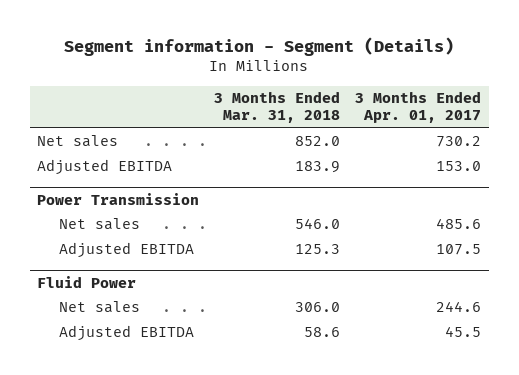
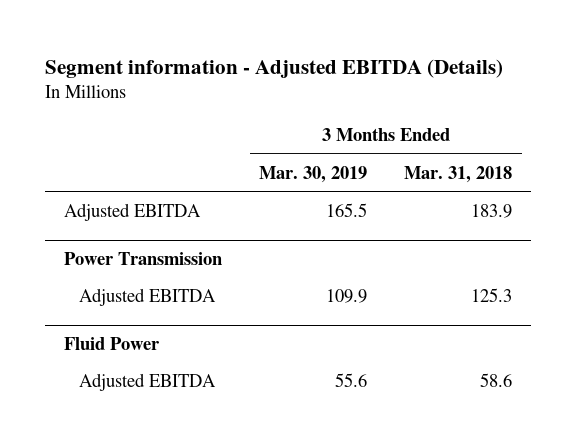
- Segment information - Segment (Details)
+ Segment information - Adjusted EBITDA (Details)
- | 3 Months Ended Mar. 31, 2018 | 3 Months Ended Apr. 01, 2017
+ | 3 Months Ended Mar. 30, 2019 | 3 Months Ended Mar. 31, 2018
- Net sales | 852.0 | 730.2
@ Power Transmission
- Net sales | 546.0 | 485.6
@ Fluid Power
- Net sales | 306.0 | 244.6

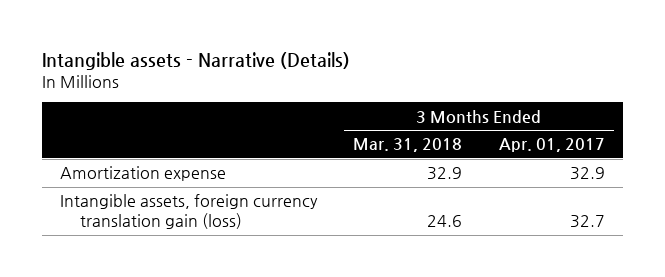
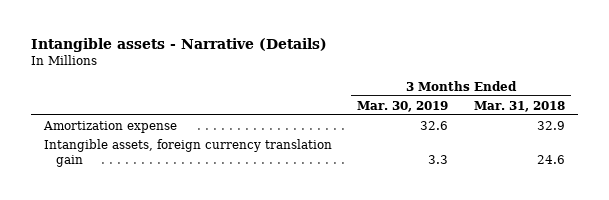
- | 3 Months Ended Mar. 31, 2018 | 3 Months Ended Apr. 01, 2017
+ | 3 Months Ended Mar. 30, 2019 | 3 Months Ended Mar. 31, 2018
- Intangible assets, foreign currency translation gain (loss) | 24.6 | 32.7
+ Intangible assets, foreign currency translation gain | 3.3 | 24.6

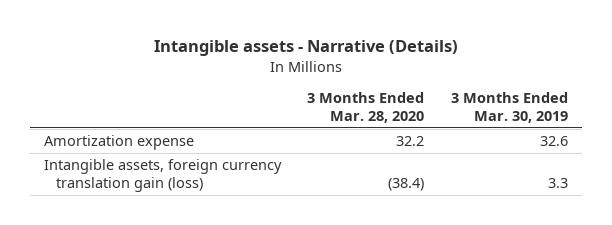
- | 3 Months Ended Mar. 30, 2019 | 3 Months Ended Mar. 31, 2018
+ | 3 Months Ended Mar. 28, 2020 | 3 Months Ended Mar. 30, 2019
- Intangible assets, foreign currency translation gain | 3.3 | 24.6
+ Intangible assets, foreign currency translation gain (loss) | (38.4) | 3.3

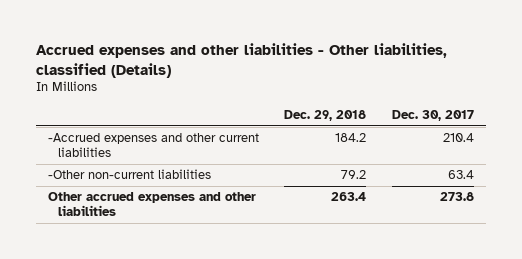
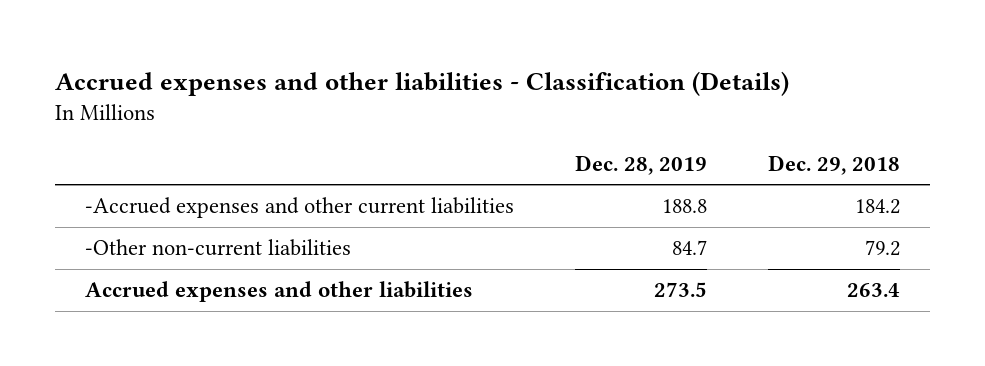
- Accrued expenses and other liabilities - Other liabilities, classified (Details)
+ Accrued expenses and other liabilities - Classification (Details)
- | Dec. 29, 2018 | Dec. 30, 2017
+ | Dec. 28, 2019 | Dec. 29, 2018
- Other accrued expenses and other liabilities | 263.4 | 273.8
+ Accrued expenses and other liabilities | 273.5 | 263.4

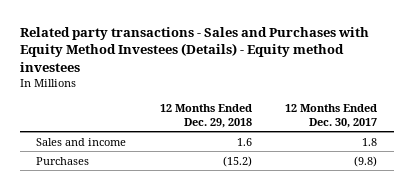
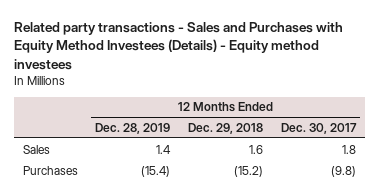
- | 12 Months Ended Dec. 29, 2018 | 12 Months Ended Dec. 30, 2017
+ | 12 Months Ended Dec. 28, 2019 | 12 Months Ended Dec. 29, 2018 | 12 Months Ended Dec. 30, 2017
- Sales and income | 1.6 | 1.8
+ Sales | 1.4 | 1.6 | 1.8

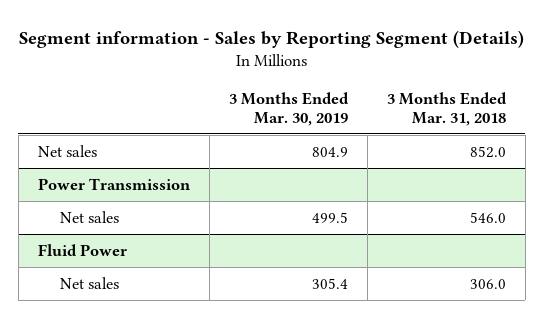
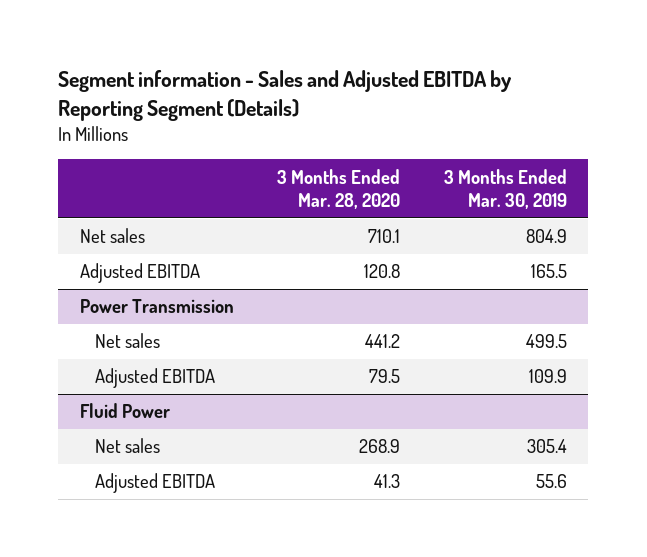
- Segment information - Sales by Reporting Segment (Details)
+ Segment information - Sales and Adjusted EBITDA by Reporting Segment (Details)
- | 3 Months Ended Mar. 30, 2019 | 3 Months Ended Mar. 31, 2018
+ | 3 Months Ended Mar. 28, 2020 | 3 Months Ended Mar. 30, 2019
+ Adjusted EBITDA | 120.8 | 165.5
@ Power Transmission
+ Adjusted EBITDA | 79.5 | 109.9
@ Fluid Power
+ Adjusted EBITDA | 41.3 | 55.6

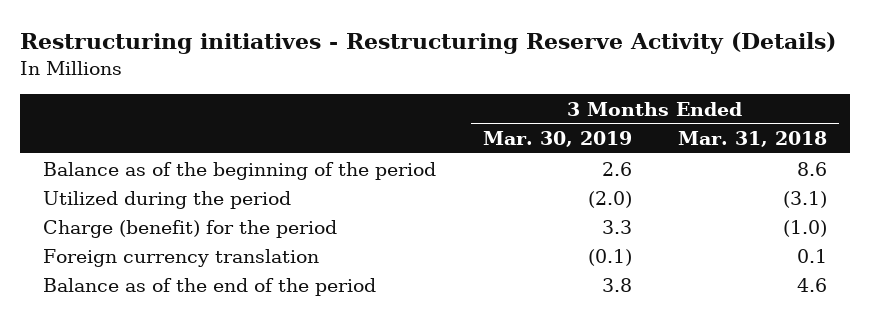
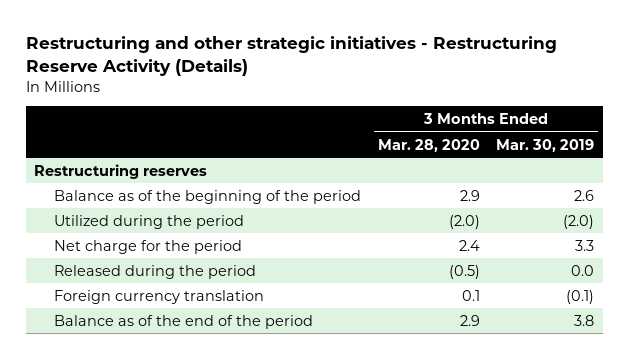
- Restructuring initiatives - Restructuring Reserve Activity (Details)
+ Restructuring and other strategic initiatives - Restructuring Reserve Activity (Details)
- | 3 Months Ended Mar. 30, 2019 | 3 Months Ended Mar. 31, 2018
+ | 3 Months Ended Mar. 28, 2020 | 3 Months Ended Mar. 30, 2019
+ Restructuring reserves
- Charge (benefit) for the period | 3.3 | (1.0)
+ Net charge for the period | 2.4 | 3.3
+ Released during the period | (0.5) | 0.0

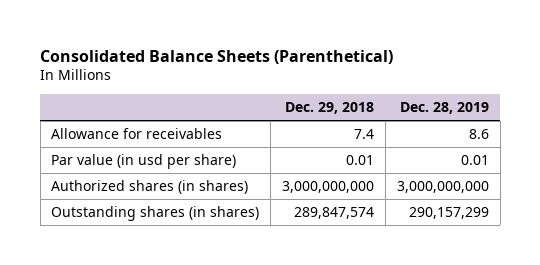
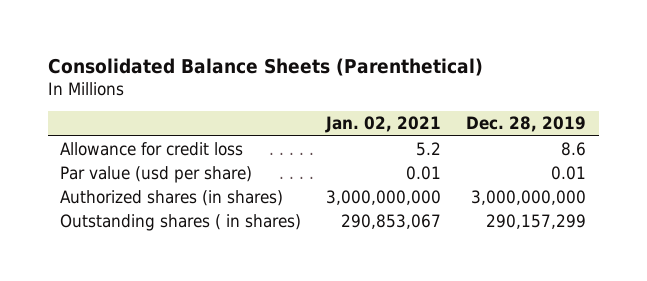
- | Dec. 29, 2018 | Dec. 28, 2019
+ | Jan. 02, 2021 | Dec. 28, 2019
- Allowance for receivables | 7.4 | 8.6
- Par value (in usd per share) | 0.01 | 0.01
+ Allowance for credit loss | 5.2 | 8.6
+ Par value (usd per share) | 0.01 | 0.01
- Outstanding shares (in shares) | 289,847,574 | 290,157,299
+ Outstanding shares ( in shares) | 290,853,067 | 290,157,299

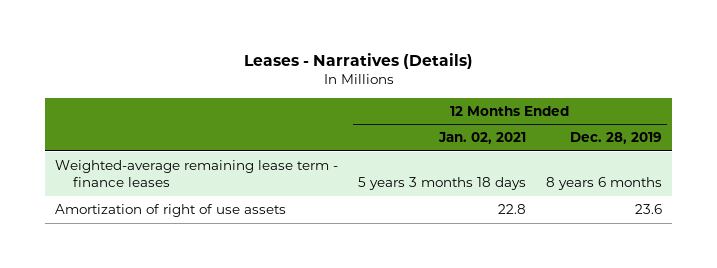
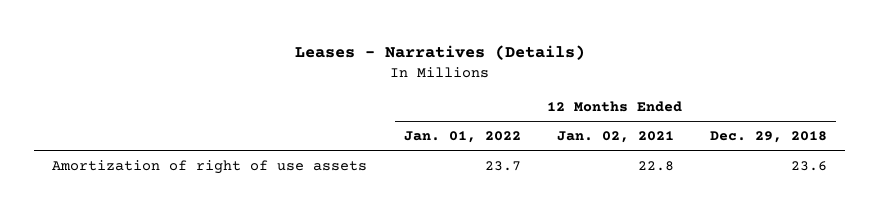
- | 12 Months Ended Jan. 02, 2021 | 12 Months Ended Dec. 28, 2019
+ | 12 Months Ended Jan. 01, 2022 | 12 Months Ended Jan. 02, 2021 | 12 Months Ended Dec. 29, 2018
- Weighted-average remaining lease term - finance leases | 5 years 3 months 18 days | 8 years 6 months

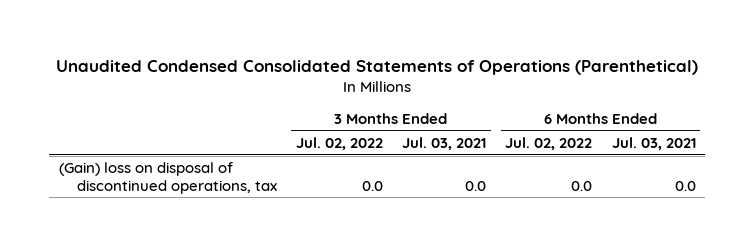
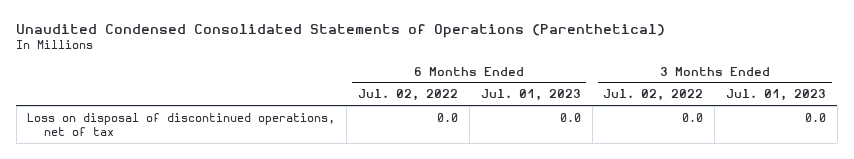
- | 3 Months Ended Jul. 02, 2022 | 3 Months Ended Jul. 03, 2021 | 6 Months Ended Jul. 02, 2022 | 6 Months Ended Jul. 03, 2021
+ | 6 Months Ended Jul. 02, 2022 | 6 Months Ended Jul. 01, 2023 | 3 Months Ended Jul. 02, 2022 | 3 Months Ended Jul. 01, 2023
- (Gain) loss on disposal of discontinued operations, tax | 0.0 | 0.0 | 0.0 | 0.0
+ Loss on disposal of discontinued operations, net of tax | 0.0 | 0.0 | 0.0 | 0.0

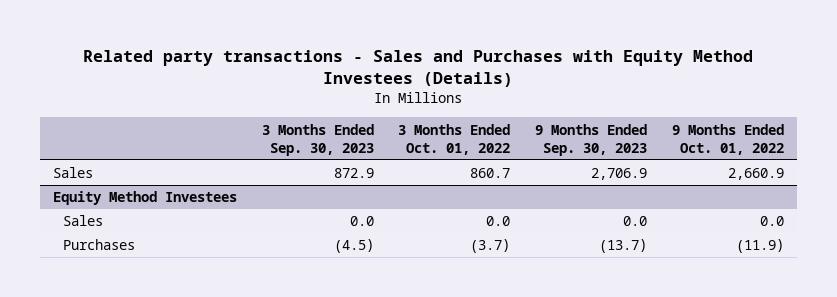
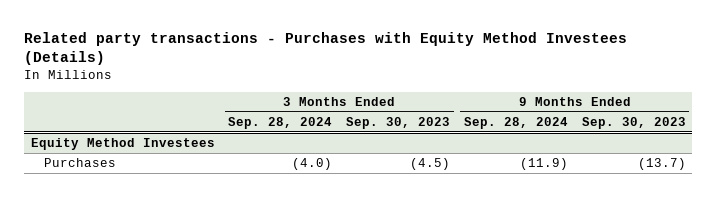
- Related party transactions - Sales and Purchases with Equity Method Investees (Details)
+ Related party transactions - Purchases with Equity Method Investees (Details)
- | 3 Months Ended Sep. 30, 2023 | 3 Months Ended Oct. 01, 2022 | 9 Months Ended Sep. 30, 2023 | 9 Months Ended Oct. 01, 2022
+ | 3 Months Ended Sep. 28, 2024 | 3 Months Ended Sep. 30, 2023 | 9 Months Ended Sep. 28, 2024 | 9 Months Ended Sep. 30, 2023
- Sales | 872.9 | 860.7 | 2,706.9 | 2,660.9
@ Equity Method Investees
- Sales | 0.0 | 0.0 | 0.0 | 0.0

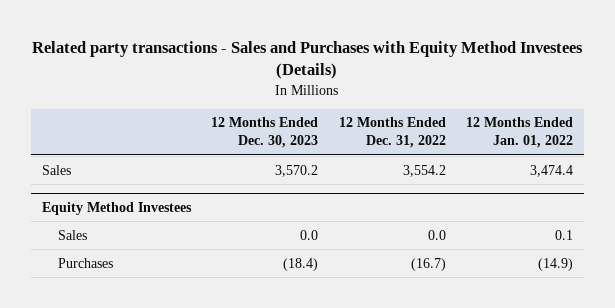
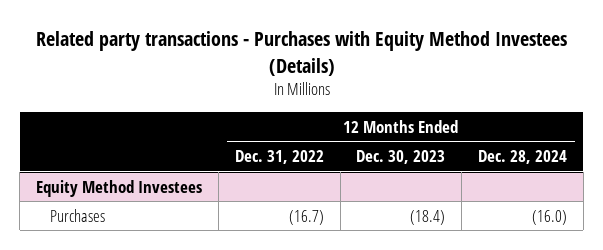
- Related party transactions - Sales and Purchases with Equity Method Investees (Details)
+ Related party transactions - Purchases with Equity Method Investees (Details)
- | 12 Months Ended Dec. 30, 2023 | 12 Months Ended Dec. 31, 2022 | 12 Months Ended Jan. 01, 2022
+ | 12 Months Ended Dec. 31, 2022 | 12 Months Ended Dec. 30, 2023 | 12 Months Ended Dec. 28, 2024
- Sales | 3,570.2 | 3,554.2 | 3,474.4
@ Equity Method Investees
- Sales | 0.0 | 0.0 | 0.1

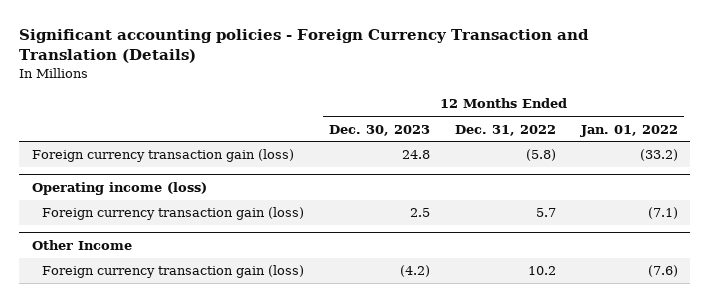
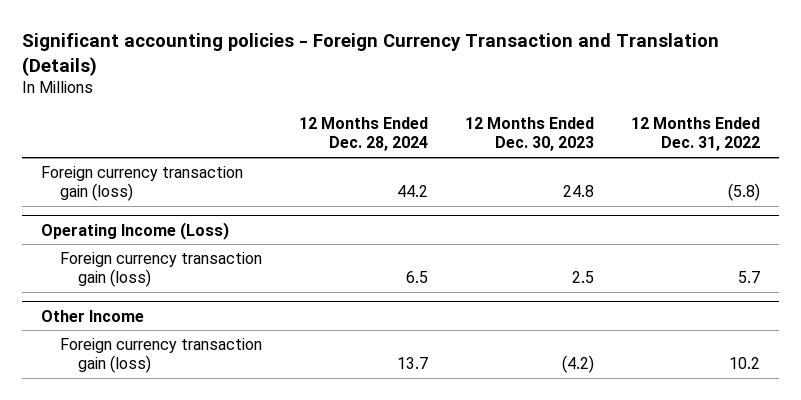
- | 12 Months Ended Dec. 30, 2023 | 12 Months Ended Dec. 31, 2022 | 12 Months Ended Jan. 01, 2022
+ | 12 Months Ended Dec. 28, 2024 | 12 Months Ended Dec. 30, 2023 | 12 Months Ended Dec. 31, 2022
- Operating income (loss)
+ Operating Income (Loss)

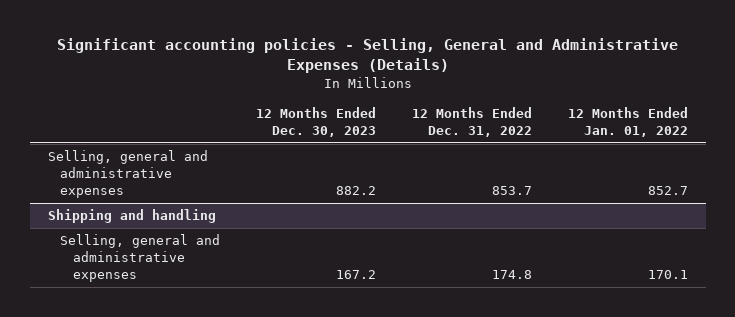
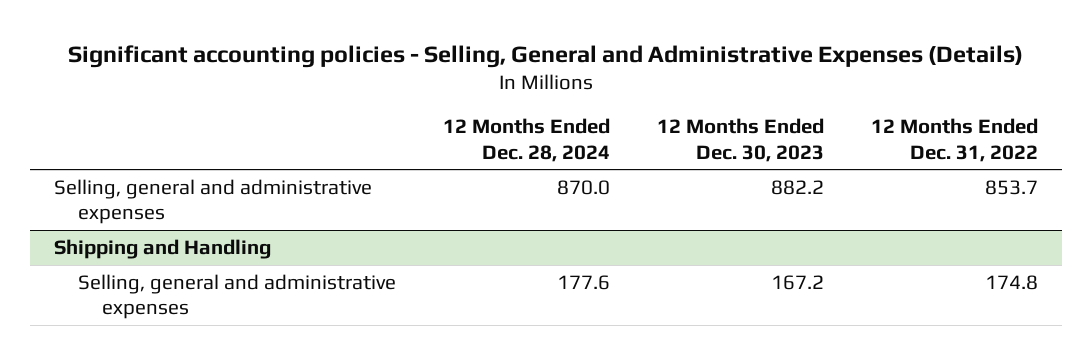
- | 12 Months Ended Dec. 30, 2023 | 12 Months Ended Dec. 31, 2022 | 12 Months Ended Jan. 01, 2022
+ | 12 Months Ended Dec. 28, 2024 | 12 Months Ended Dec. 30, 2023 | 12 Months Ended Dec. 31, 2022
- Shipping and handling
+ Shipping and Handling

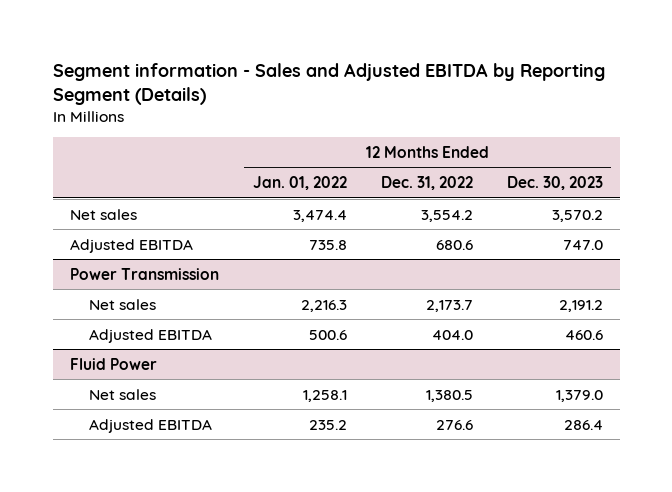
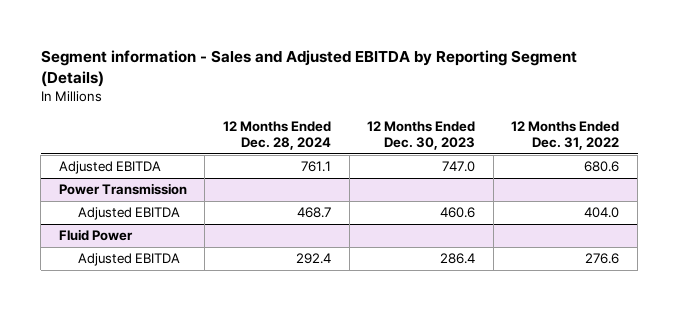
- | 12 Months Ended Jan. 01, 2022 | 12 Months Ended Dec. 31, 2022 | 12 Months Ended Dec. 30, 2023
+ | 12 Months Ended Dec. 28, 2024 | 12 Months Ended Dec. 30, 2023 | 12 Months Ended Dec. 31, 2022
- Net sales | 3,474.4 | 3,554.2 | 3,570.2
@ Power Transmission
- Net sales | 2,216.3 | 2,173.7 | 2,191.2
@ Fluid Power
- Net sales | 1,258.1 | 1,380.5 | 1,379.0

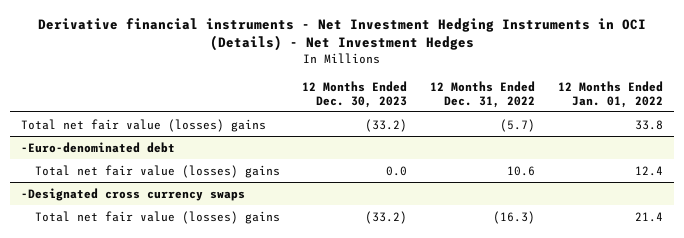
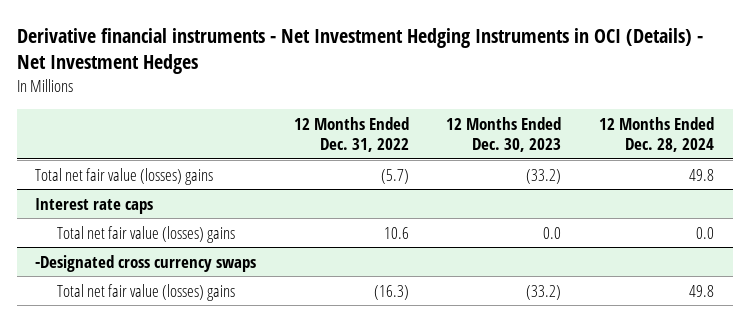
- | 12 Months Ended Dec. 30, 2023 | 12 Months Ended Dec. 31, 2022 | 12 Months Ended Jan. 01, 2022
+ | 12 Months Ended Dec. 31, 2022 | 12 Months Ended Dec. 30, 2023 | 12 Months Ended Dec. 28, 2024
- -Euro-denominated debt
+ Interest rate caps

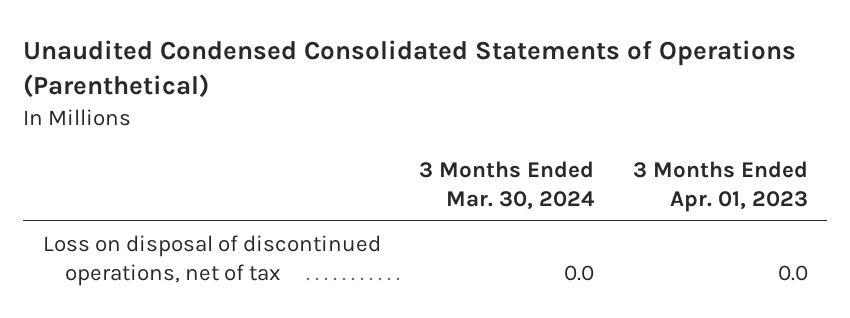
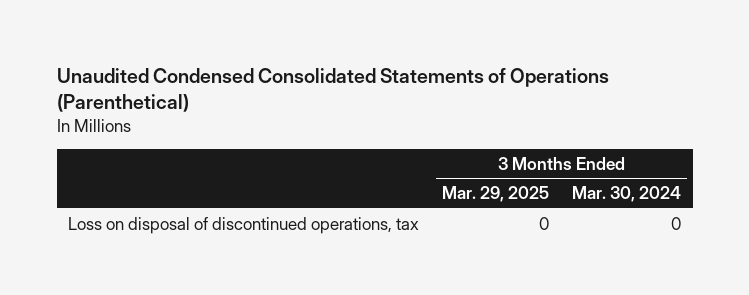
- | 3 Months Ended Mar. 30, 2024 | 3 Months Ended Apr. 01, 2023
+ | 3 Months Ended Mar. 29, 2025 | 3 Months Ended Mar. 30, 2024
- Loss on disposal of discontinued operations, net of tax | 0.0 | 0.0
+ Loss on disposal of discontinued operations, tax | 0 | 0

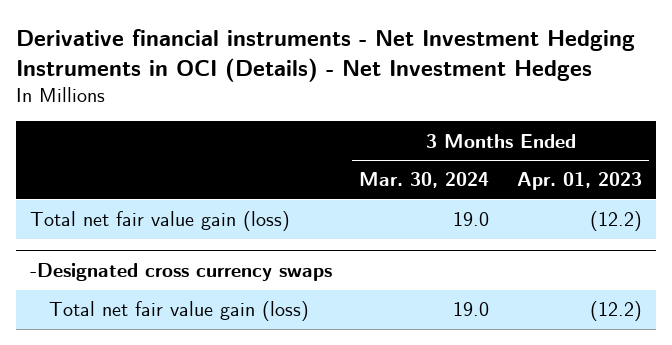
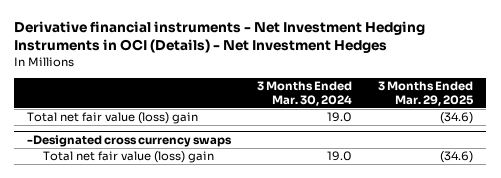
- | 3 Months Ended Mar. 30, 2024 | 3 Months Ended Apr. 01, 2023
+ | 3 Months Ended Mar. 30, 2024 | 3 Months Ended Mar. 29, 2025
- Total net fair value gain (loss) | 19.0 | (12.2)
+ Total net fair value (loss) gain | 19.0 | (34.6)
@ -Designated cross currency swaps
- Total net fair value gain (loss) | 19.0 | (12.2)
+ Total net fair value (loss) gain | 19.0 | (34.6)

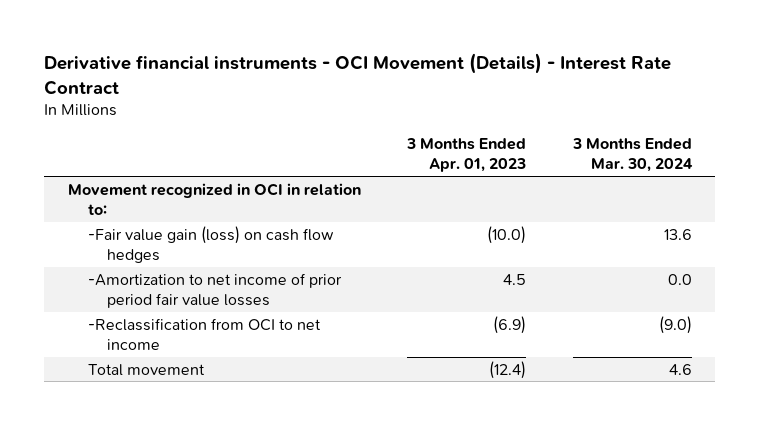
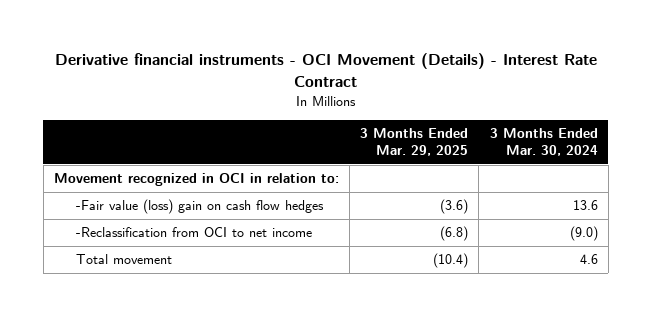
- | 3 Months Ended Apr. 01, 2023 | 3 Months Ended Mar. 30, 2024
+ | 3 Months Ended Mar. 29, 2025 | 3 Months Ended Mar. 30, 2024
- -Fair value gain (loss) on cash flow hedges | (10.0) | 13.6
- -Amortization to net income of prior period fair value losses | 4.5 | 0.0
+ -Fair value (loss) gain on cash flow hedges | (3.6) | 13.6

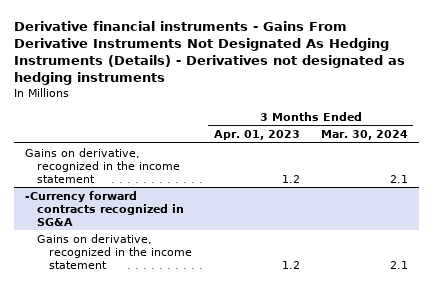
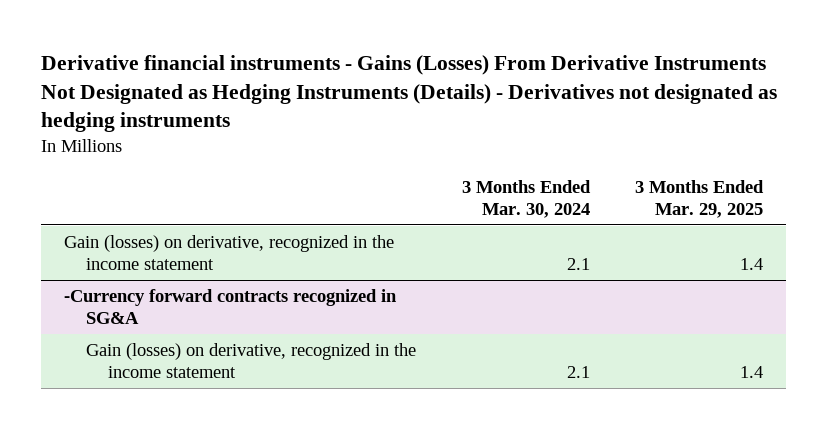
- Derivative financial instruments - Gains From Derivative Instruments Not Designated As Hedging Instruments (Details) - Derivatives not designated as hedging instruments
+ Derivative financial instruments - Gains (Losses) From Derivative Instruments Not Designated as Hedging Instruments (Details) - Derivatives not designated as hedging instruments
- | 3 Months Ended Apr. 01, 2023 | 3 Months Ended Mar. 30, 2024
+ | 3 Months Ended Mar. 30, 2024 | 3 Months Ended Mar. 29, 2025
- Gains on derivative, recognized in the income statement | 1.2 | 2.1
+ Gain (losses) on derivative, recognized in the income statement | 2.1 | 1.4
@ -Currency forward contracts recognized in SG&A
- Gains on derivative, recognized in the income statement | 1.2 | 2.1
+ Gain (losses) on derivative, recognized in the income statement | 2.1 | 1.4

